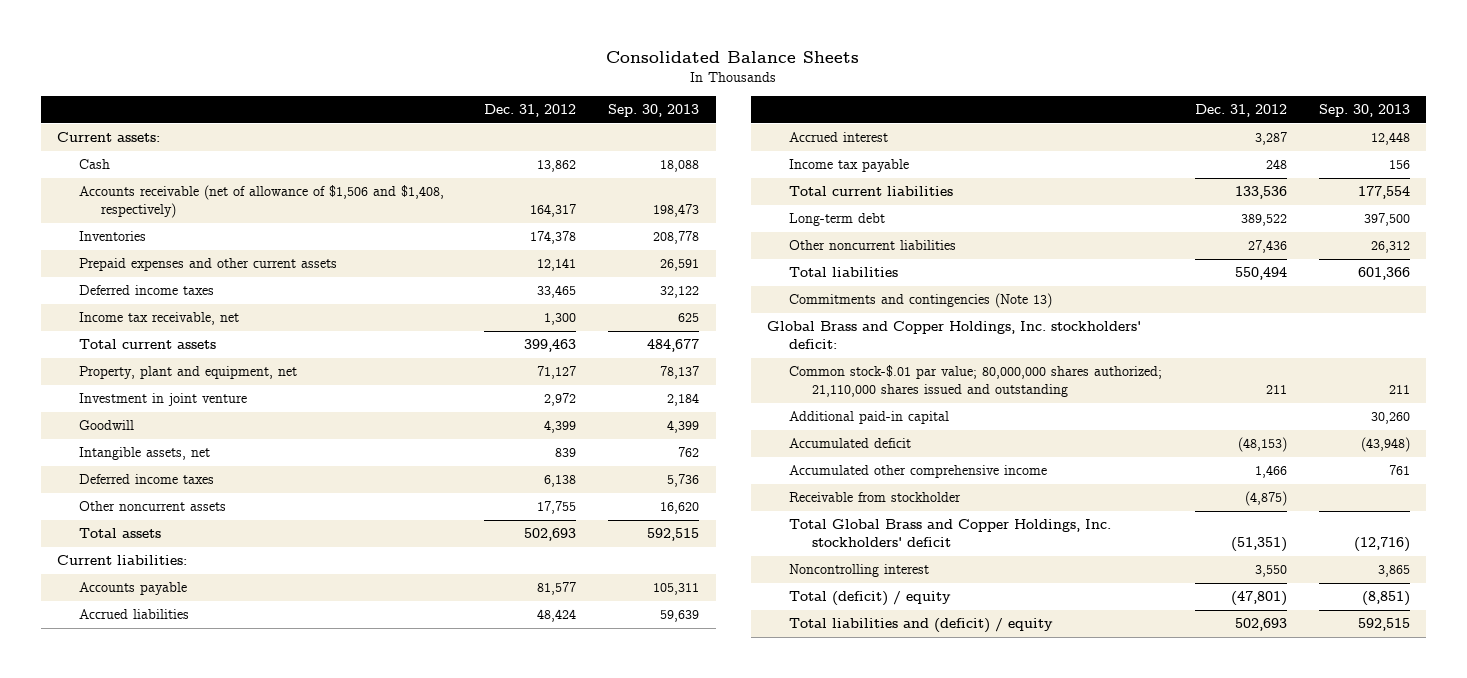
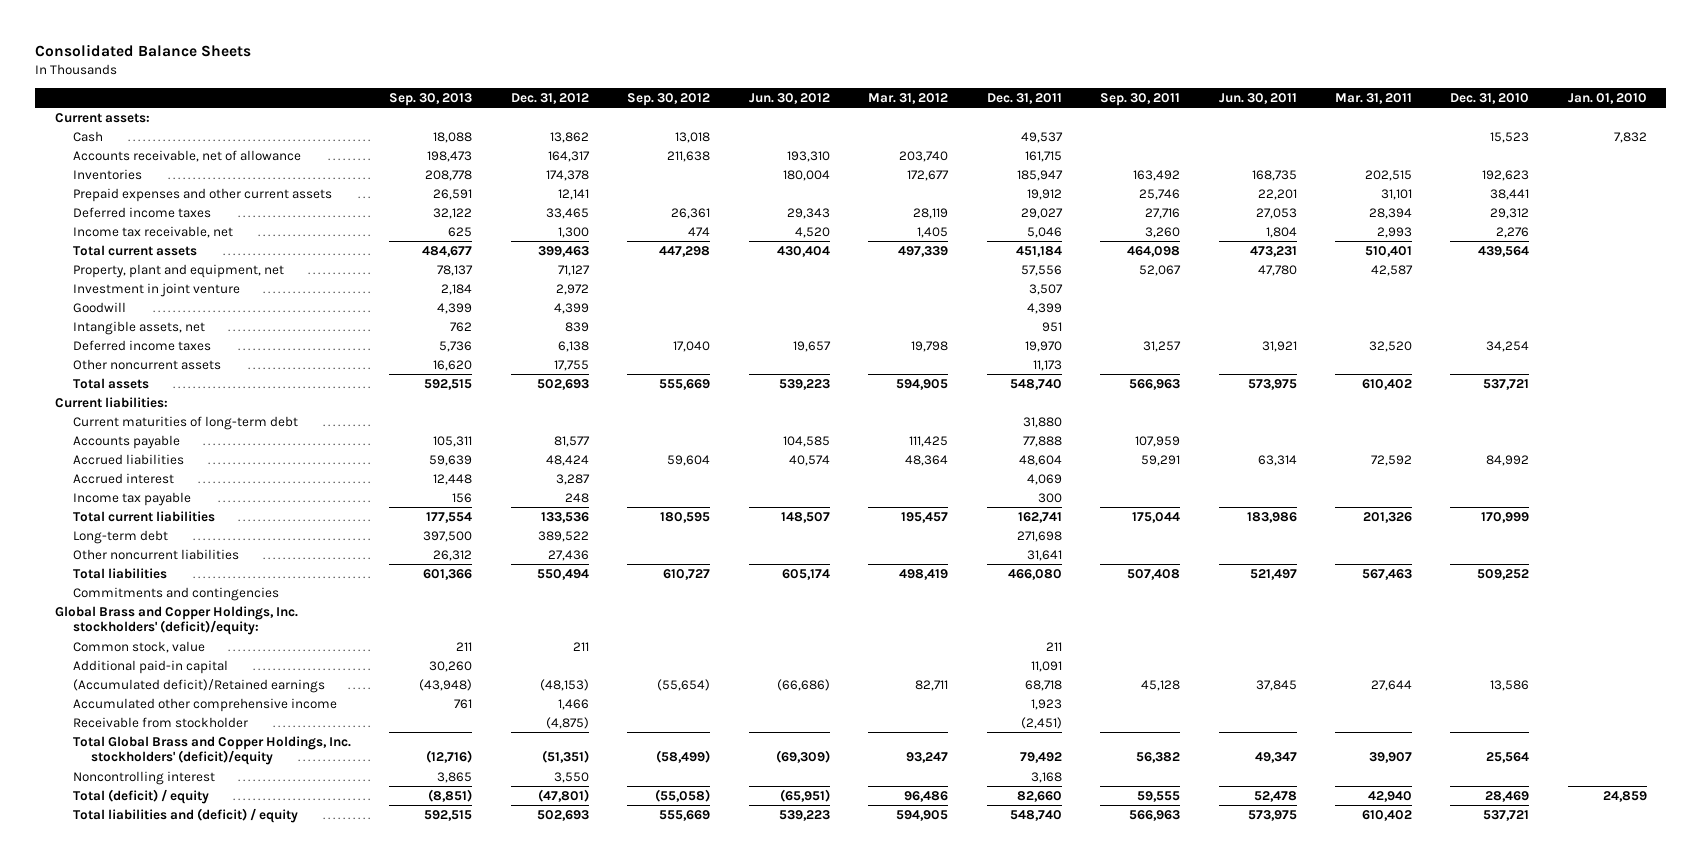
- | Dec. 31, 2012 | Sep. 30, 2013
+ | Sep. 30, 2013 | Dec. 31, 2012 | Sep. 30, 2012 | Jun. 30, 2012 | Mar. 31, 2012 | Dec. 31, 2011 | Sep. 30, 2011 | Jun. 30, 2011 | Mar. 31, 2011 | Dec. 31, 2010 | Jan. 01, 2010
- Accounts receivable (net of allowance of $1,506 and $1,408, respectively) | 164,317 | 198,473
+ Accounts receivable, net of allowance | 198,473 | 164,317 | 211,638 | 193,310 | 203,740 | 161,715 | | | | |
+ Current maturities of long-term debt | | | | | | 31,880 | | | | |
- Commitments and contingencies (Note 13)
- Global Brass and Copper Holdings, Inc. stockholders' deficit:
- Common stock-$.01 par value; 80,000,000 shares authorized; 21,110,000 shares issued and outstanding | 211 | 211
+ Commitments and contingencies
+ Global Brass and Copper Holdings, Inc. stockholders' (deficit)/equity:
+ Common stock, value | 211 | 211 | | | | 211 | | | | |
- Accumulated deficit | (48,153) | (43,948)
+ (Accumulated deficit)/Retained earnings | (43,948) | (48,153) | (55,654) | (66,686) | 82,711 | 68,718 | 45,128 | 37,845 | 27,644 | 13,586 |
- Total Global Brass and Copper Holdings, Inc. stockholders' deficit | (51,351) | (12,716)
+ Total Global Brass and Copper Holdings, Inc. stockholders' (deficit)/equity | (12,716) | (51,351) | (58,499) | (69,309) | 93,247 | 79,492 | 56,382 | 49,347 | 39,907 | 25,564 |

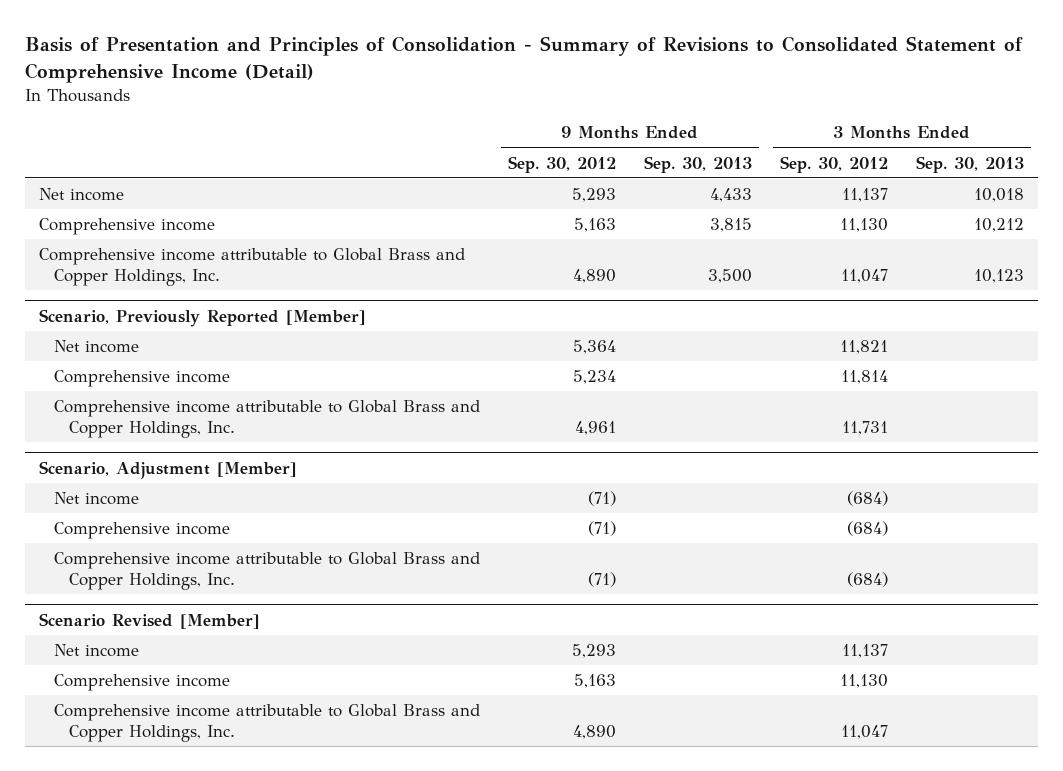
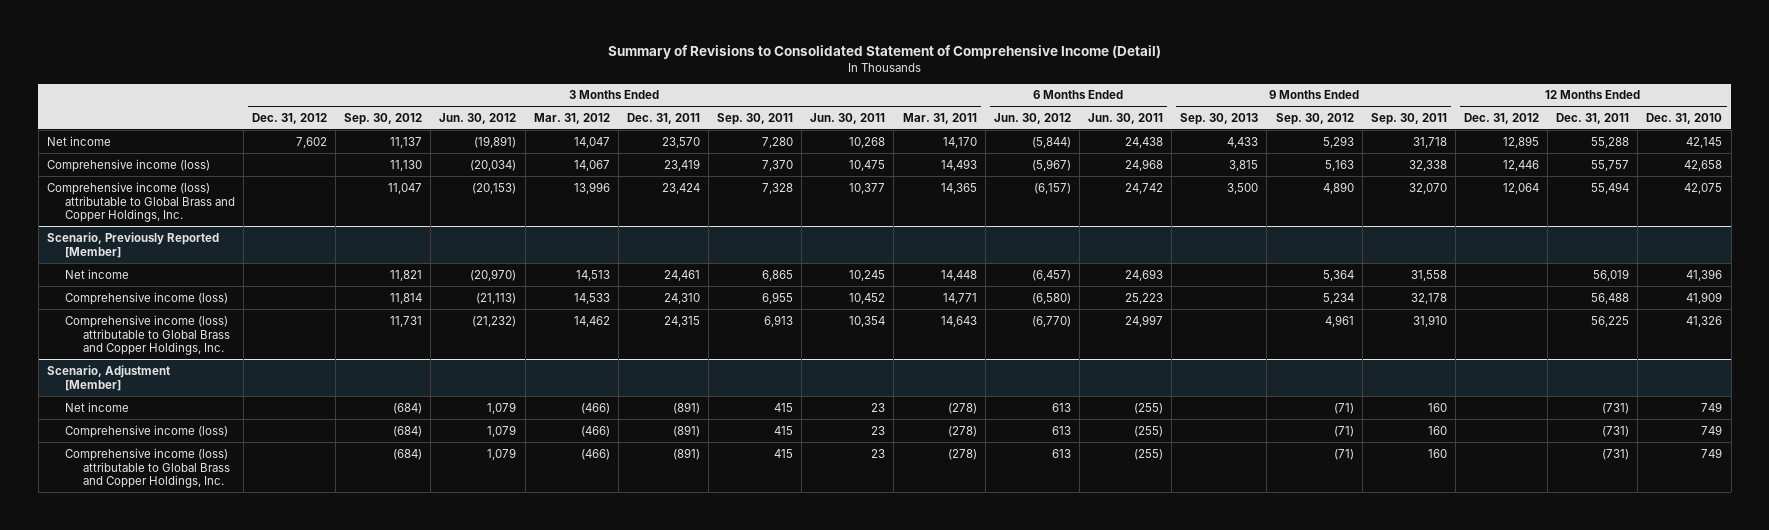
- Basis of Presentation and Principles of Consolidation - Summary of Revisions to Consolidated Statement of Comprehensive Income (Detail)
+ Summary of Revisions to Consolidated Statement of Comprehensive Income (Detail)
- | 9 Months Ended Sep. 30, 2012 | 9 Months Ended Sep. 30, 2013 | 3 Months Ended Sep. 30, 2012 | 3 Months Ended Sep. 30, 2013
+ | 3 Months Ended Dec. 31, 2012 | 3 Months Ended Sep. 30, 2012 | 3 Months Ended Jun. 30, 2012 | 3 Months Ended Mar. 31, 2012 | 3 Months Ended Dec. 31, 2011 | 3 Months Ended Sep. 30, 2011 | 3 Months Ended Jun. 30, 2011 | 3 Months Ended Mar. 31, 2011 | 6 Months Ended Jun. 30, 2012 | 6 Months Ended Jun. 30, 2011 | 9 Months Ended Sep. 30, 2013 | 9 Months Ended Sep. 30, 2012 | 9 Months Ended Sep. 30, 2011 | 12 Months Ended Dec. 31, 2012 | 12 Months Ended Dec. 31, 2011 | 12 Months Ended Dec. 31, 2010
- Comprehensive income | 5,163 | 3,815 | 11,130 | 10,212
- Comprehensive income attributable to Global Brass and Copper Holdings, Inc. | 4,890 | 3,500 | 11,047 | 10,123
+ Comprehensive income (loss) | | 11,130 | (20,034) | 14,067 | 23,419 | 7,370 | 10,475 | 14,493 | (5,967) | 24,968 | 3,815 | 5,163 | 32,338 | 12,446 | 55,757 | 42,658
+ Comprehensive income (loss) attributable to Global Brass and Copper Holdings, Inc. | | 11,047 | (20,153) | 13,996 | 23,424 | 7,328 | 10,377 | 14,365 | (6,157) | 24,742 | 3,500 | 4,890 | 32,070 | 12,064 | 55,494 | 42,075
@ Scenario, Previously Reported [Member]
- Comprehensive income | 5,234 | | 11,814 |
- Comprehensive income attributable to Global Brass and Copper Holdings, Inc. | 4,961 | | 11,731 |
+ Comprehensive income (loss) | | 11,814 | (21,113) | 14,533 | 24,310 | 6,955 | 10,452 | 14,771 | (6,580) | 25,223 | | 5,234 | 32,178 | | 56,488 | 41,909
+ Comprehensive income (loss) attributable to Global Brass and Copper Holdings, Inc. | | 11,731 | (21,232) | 14,462 | 24,315 | 6,913 | 10,354 | 14,643 | (6,770) | 24,997 | | 4,961 | 31,910 | | 56,225 | 41,326
@ Scenario, Adjustment [Member]
- Comprehensive income | (71) | | (684) |
- Comprehensive income attributable to Global Brass and Copper Holdings, Inc. | (71) | | (684) |
- Scenario Revised [Member]
- Net income | 5,293 | | 11,137 |
- Comprehensive income | 5,163 | | 11,130 |
- Comprehensive income attributable to Global Brass and Copper Holdings, Inc. | 4,890 | | 11,047 |
@ Scenario, Adjustment [Member]
+ Comprehensive income (loss) | | (684) | 1,079 | (466) | (891) | 415 | 23 | (278) | 613 | (255) | | (71) | 160 | | (731) | 749
+ Comprehensive income (loss) attributable to Global Brass and Copper Holdings, Inc. | | (684) | 1,079 | (466) | (891) | 415 | 23 | (278) | 613 | (255) | | (71) | 160 | | (731) | 749

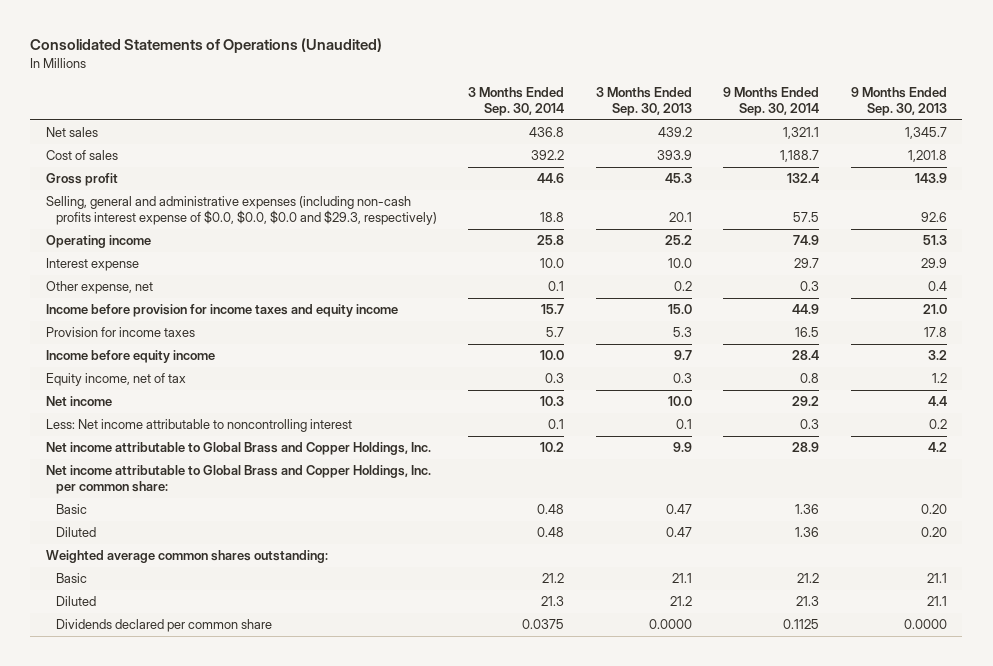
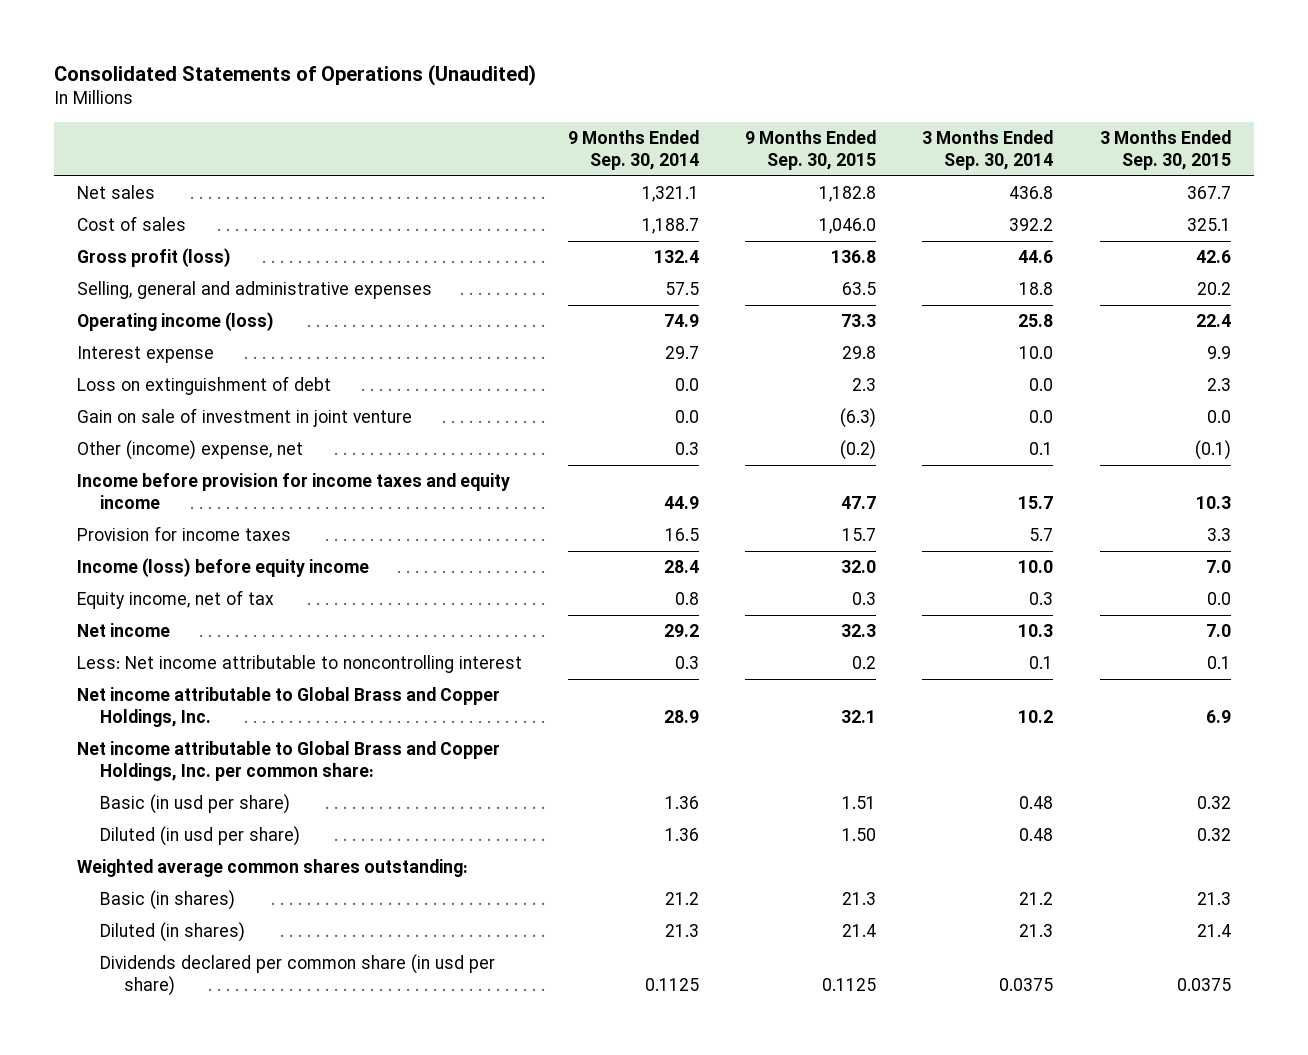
- | 3 Months Ended Sep. 30, 2014 | 3 Months Ended Sep. 30, 2013 | 9 Months Ended Sep. 30, 2014 | 9 Months Ended Sep. 30, 2013
+ | 9 Months Ended Sep. 30, 2014 | 9 Months Ended Sep. 30, 2015 | 3 Months Ended Sep. 30, 2014 | 3 Months Ended Sep. 30, 2015
- Gross profit | 44.6 | 45.3 | 132.4 | 143.9
- Selling, general and administrative expenses (including non-cash profits interest expense of $0.0, $0.0, $0.0 and $29.3, respectively) | 18.8 | 20.1 | 57.5 | 92.6
- Operating income | 25.8 | 25.2 | 74.9 | 51.3
+ Gross profit (loss) | 132.4 | 136.8 | 44.6 | 42.6
+ Selling, general and administrative expenses | 57.5 | 63.5 | 18.8 | 20.2
+ Operating income (loss) | 74.9 | 73.3 | 25.8 | 22.4
- Other expense, net | 0.1 | 0.2 | 0.3 | 0.4
+ Loss on extinguishment of debt | 0.0 | 2.3 | 0.0 | 2.3
+ Gain on sale of investment in joint venture | 0.0 | (6.3) | 0.0 | 0.0
+ Other (income) expense, net | 0.3 | (0.2) | 0.1 | (0.1)
- Income before equity income | 10.0 | 9.7 | 28.4 | 3.2
+ Income (loss) before equity income | 28.4 | 32.0 | 10.0 | 7.0
- Basic | 0.48 | 0.47 | 1.36 | 0.20
- Diluted | 0.48 | 0.47 | 1.36 | 0.20
+ Basic (in usd per share) | 1.36 | 1.51 | 0.48 | 0.32
+ Diluted (in usd per share) | 1.36 | 1.50 | 0.48 | 0.32
- Basic | 21.2 | 21.1 | 21.2 | 21.1
- Diluted | 21.3 | 21.2 | 21.3 | 21.1
- Dividends declared per common share | 0.0375 | 0.0000 | 0.1125 | 0.0000
+ Basic (in shares) | 21.2 | 21.3 | 21.2 | 21.3
+ Diluted (in shares) | 21.3 | 21.4 | 21.3 | 21.4
+ Dividends declared per common share (in usd per share) | 0.1125 | 0.1125 | 0.0375 | 0.0375

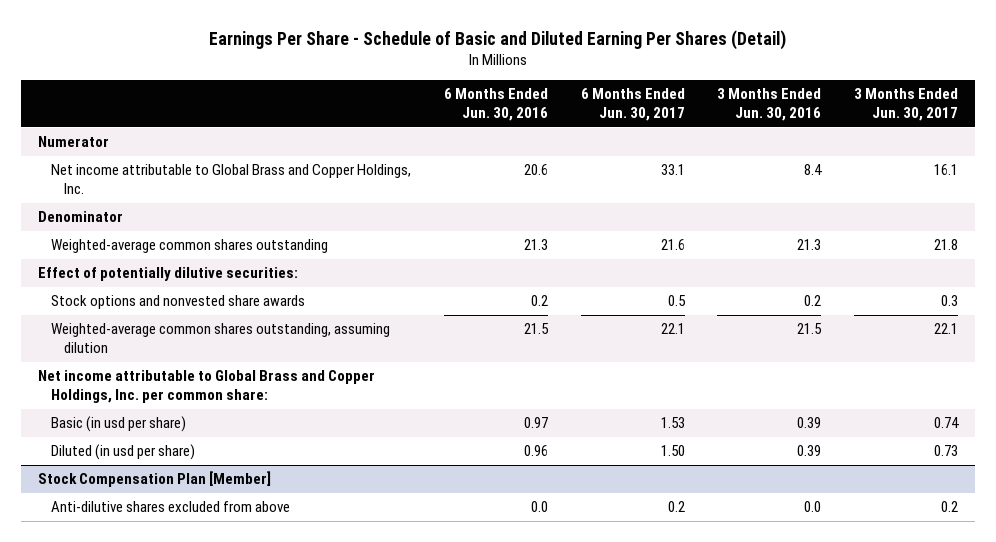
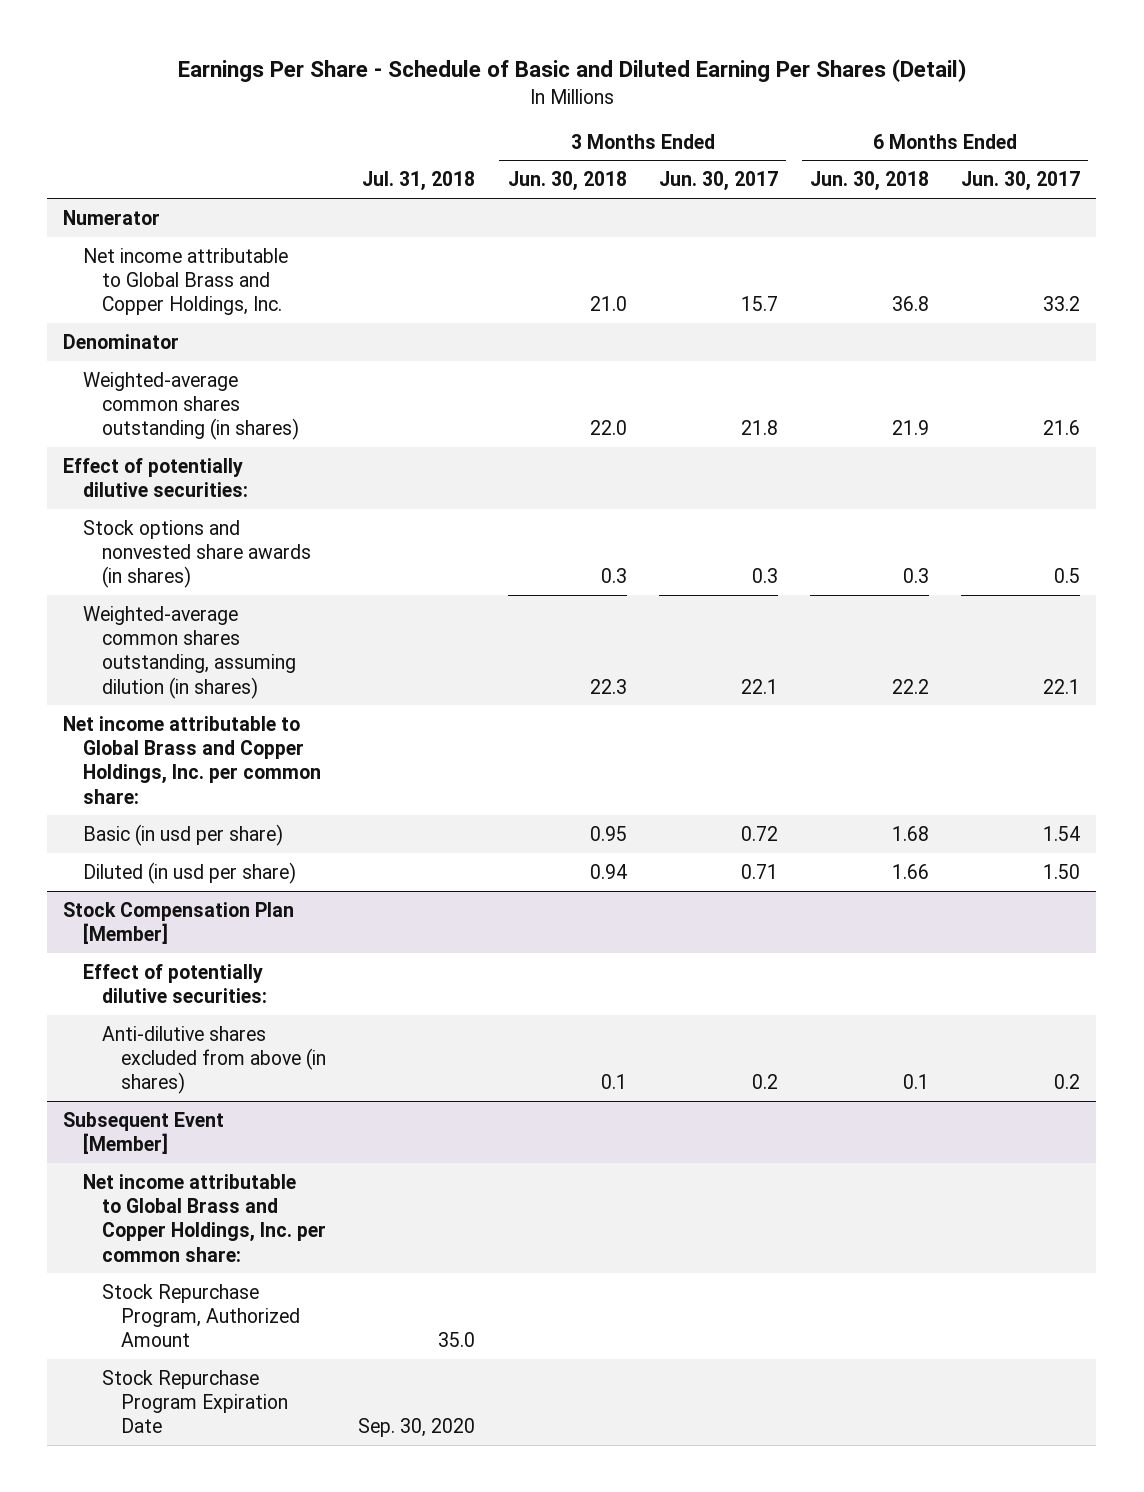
- | 6 Months Ended Jun. 30, 2016 | 6 Months Ended Jun. 30, 2017 | 3 Months Ended Jun. 30, 2016 | 3 Months Ended Jun. 30, 2017
+ | Jul. 31, 2018 | 3 Months Ended Jun. 30, 2018 | 3 Months Ended Jun. 30, 2017 | 6 Months Ended Jun. 30, 2018 | 6 Months Ended Jun. 30, 2017
- Net income attributable to Global Brass and Copper Holdings, Inc. | 20.6 | 33.1 | 8.4 | 16.1
+ Net income attributable to Global Brass and Copper Holdings, Inc. | | 21.0 | 15.7 | 36.8 | 33.2
- Weighted-average common shares outstanding | 21.3 | 21.6 | 21.3 | 21.8
+ Weighted-average common shares outstanding (in shares) | | 22.0 | 21.8 | 21.9 | 21.6
- Stock options and nonvested share awards | 0.2 | 0.5 | 0.2 | 0.3
- Weighted-average common shares outstanding, assuming dilution | 21.5 | 22.1 | 21.5 | 22.1
+ Stock options and nonvested share awards (in shares) | | 0.3 | 0.3 | 0.3 | 0.5
+ Weighted-average common shares outstanding, assuming dilution (in shares) | | 22.3 | 22.1 | 22.2 | 22.1
- Basic (in usd per share) | 0.97 | 1.53 | 0.39 | 0.74
- Diluted (in usd per share) | 0.96 | 1.50 | 0.39 | 0.73
+ Basic (in usd per share) | | 0.95 | 0.72 | 1.68 | 1.54
+ Diluted (in usd per share) | | 0.94 | 0.71 | 1.66 | 1.50
@ Stock Compensation Plan [Member]
- Anti-dilutive shares excluded from above | 0.0 | 0.2 | 0.0 | 0.2
+ Effect of potentially dilutive securities:
+ Anti-dilutive shares excluded from above (in shares) | | 0.1 | 0.2 | 0.1 | 0.2
+ Subsequent Event [Member]
+ Net income attributable to Global Brass and Copper Holdings, Inc. per common share:
+ Stock Repurchase Program, Authorized Amount | 35.0 | | | |
+ Stock Repurchase Program Expiration Date | Sep. 30, 2020 | | | |

